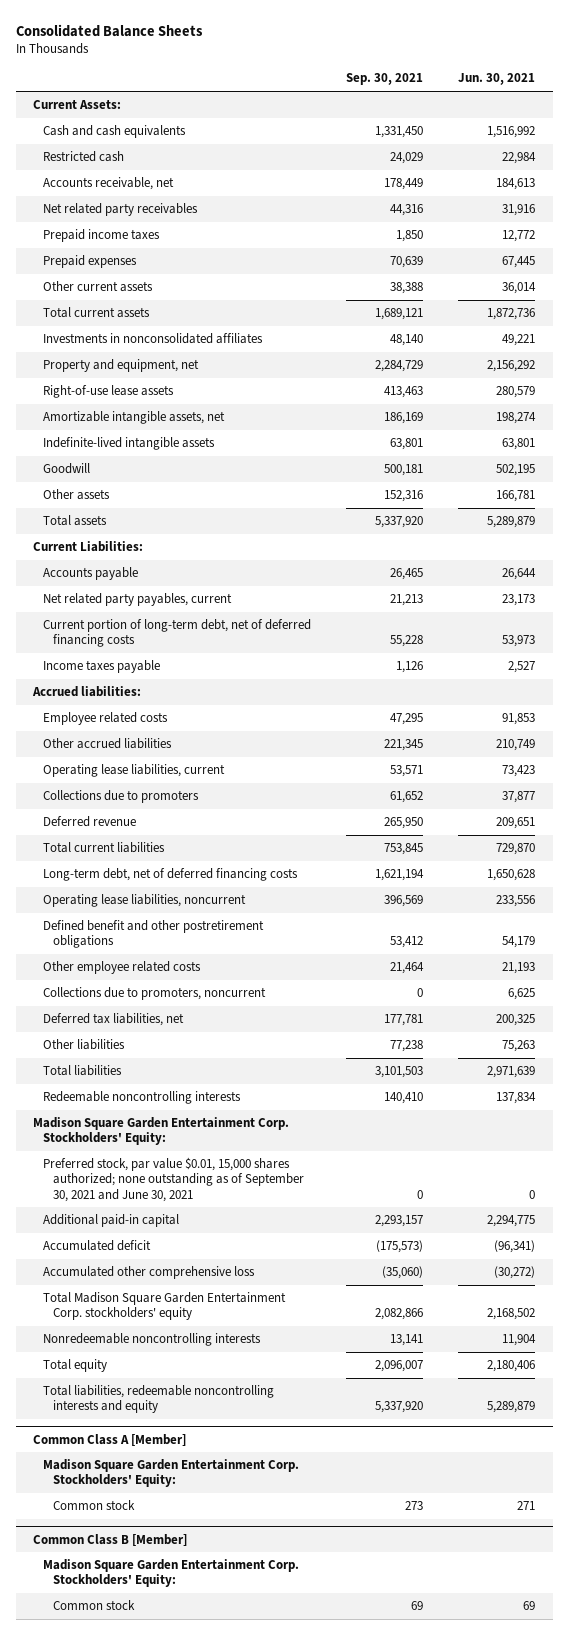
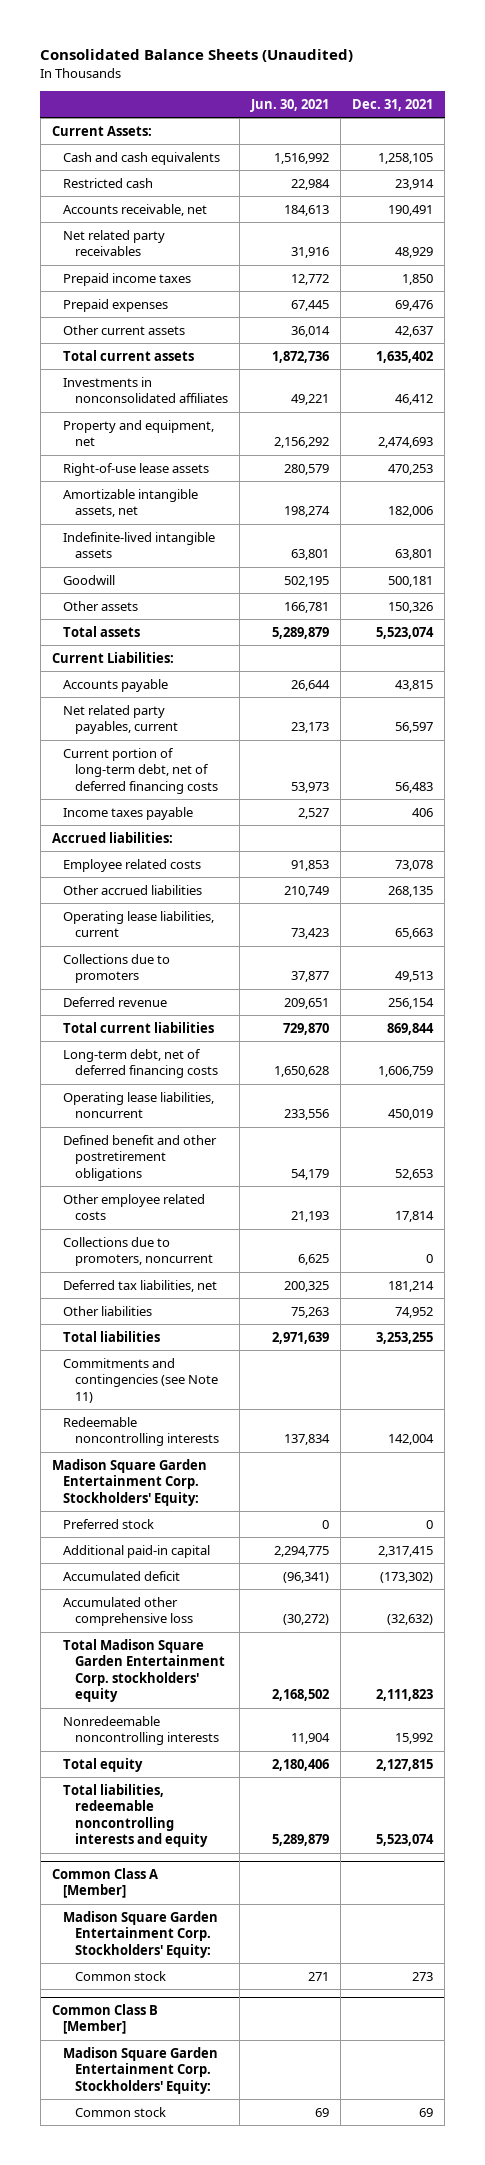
- Consolidated Balance Sheets
+ Consolidated Balance Sheets (Unaudited)
- | Sep. 30, 2021 | Jun. 30, 2021
+ | Jun. 30, 2021 | Dec. 31, 2021
+ Commitments and contingencies (see Note 11)
- Preferred stock, par value $0.01, 15,000 shares authorized; none outstanding as of September 30, 2021 and June 30, 2021 | 0 | 0
+ Preferred stock | 0 | 0

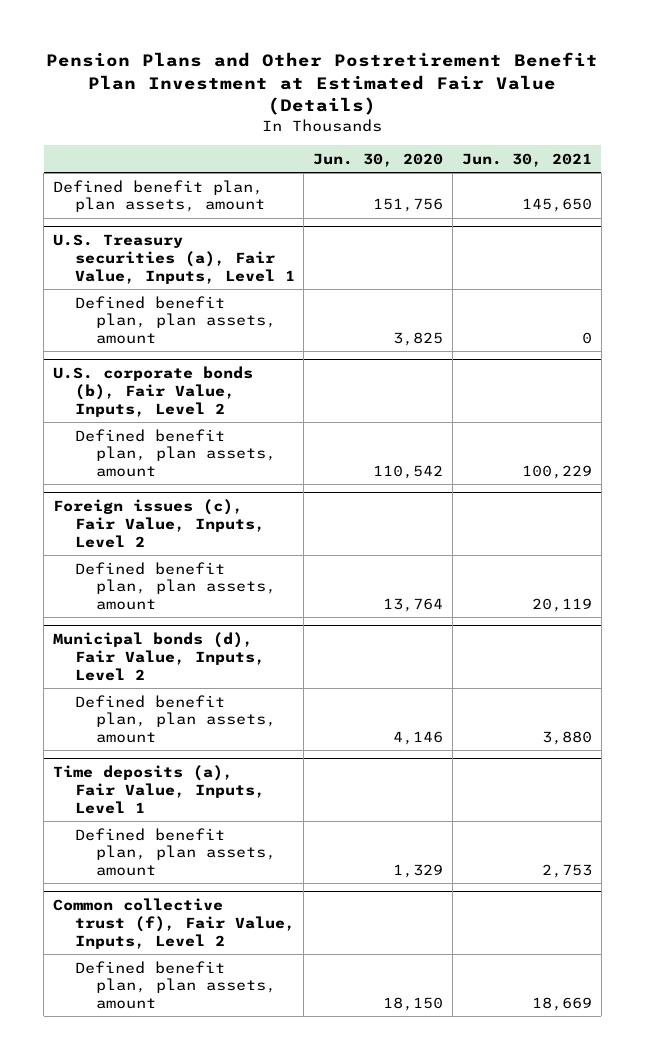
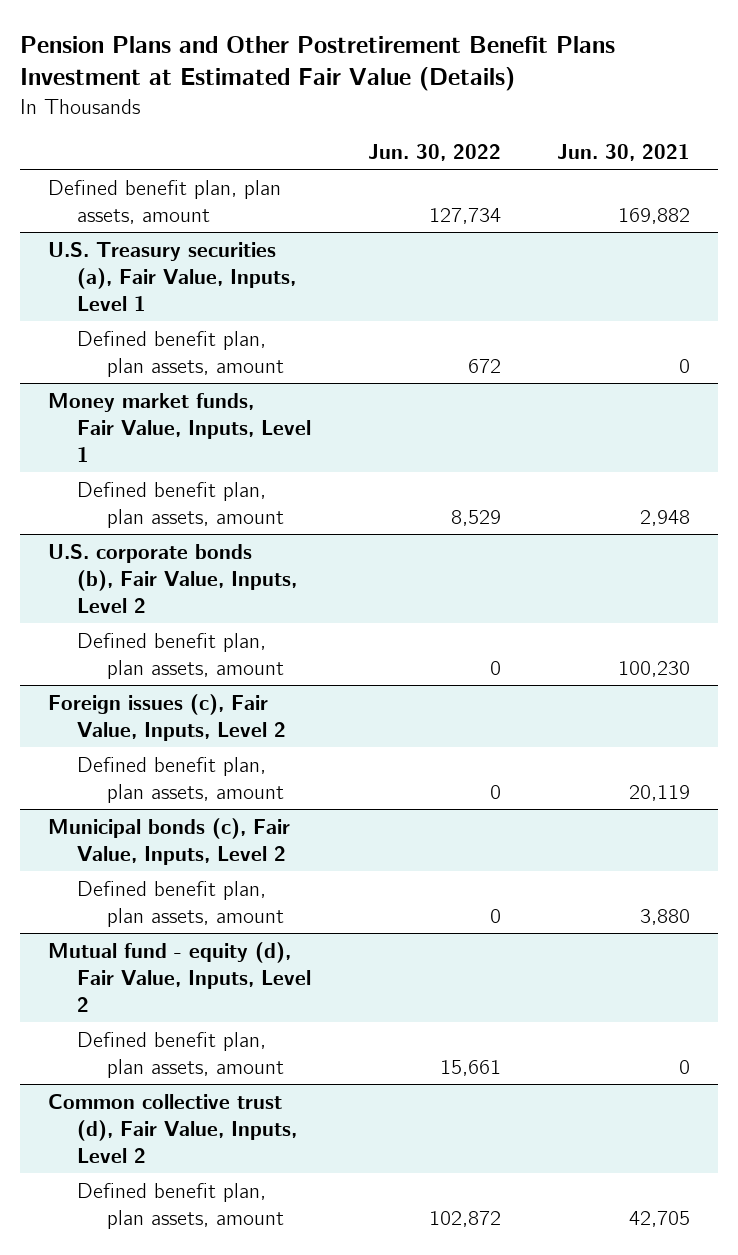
- Pension Plans and Other Postretirement Benefit Plan Investment at Estimated Fair Value (Details)
+ Pension Plans and Other Postretirement Benefit Plans Investment at Estimated Fair Value (Details)
- | Jun. 30, 2020 | Jun. 30, 2021
+ | Jun. 30, 2022 | Jun. 30, 2021
- Defined benefit plan, plan assets, amount | 151,756 | 145,650
+ Defined benefit plan, plan assets, amount | 127,734 | 169,882
+ Money market funds, Fair Value, Inputs, Level 1
+ Defined benefit plan, plan assets, amount | 8,529 | 2,948
@ U.S. corporate bonds (b), Fair Value, Inputs, Level 2
- Defined benefit plan, plan assets, amount | 110,542 | 100,229
+ Defined benefit plan, plan assets, amount | 0 | 100,230
- Municipal bonds (d), Fair Value, Inputs, Level 2
+ Municipal bonds (c), Fair Value, Inputs, Level 2
- Time deposits (a), Fair Value, Inputs, Level 1
- Defined benefit plan, plan assets, amount | 1,329 | 2,753
- Common collective trust (f), Fair Value, Inputs, Level 2
- Defined benefit plan, plan assets, amount | 18,150 | 18,669
+ Mutual fund - equity (d), Fair Value, Inputs, Level 2
+ Defined benefit plan, plan assets, amount | 15,661 | 0
+ Common collective trust (d), Fair Value, Inputs, Level 2
+ Defined benefit plan, plan assets, amount | 102,872 | 42,705

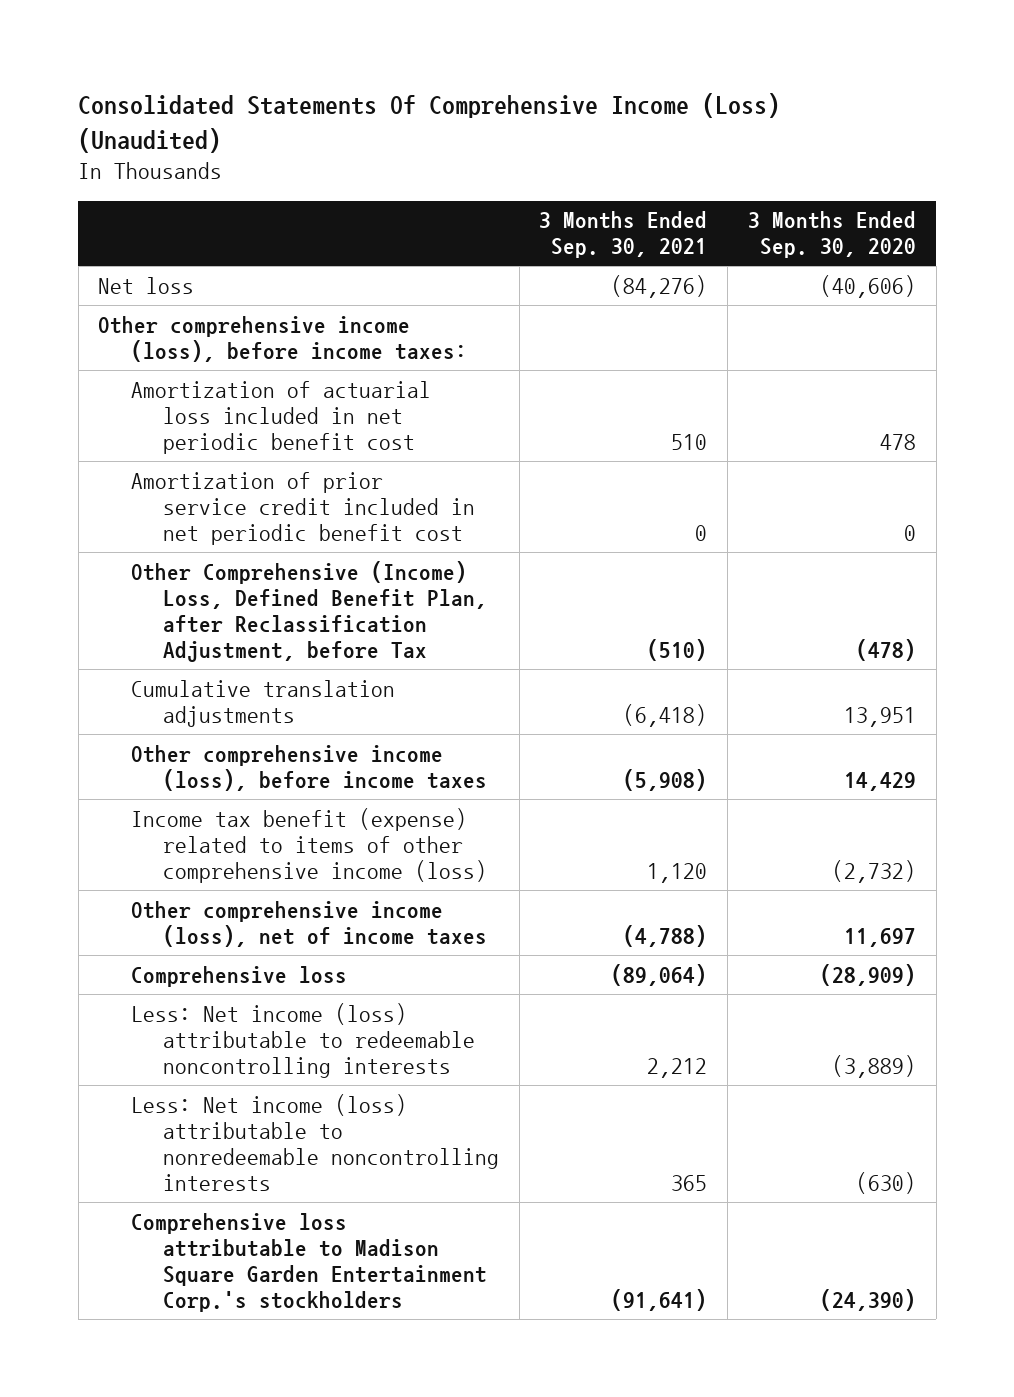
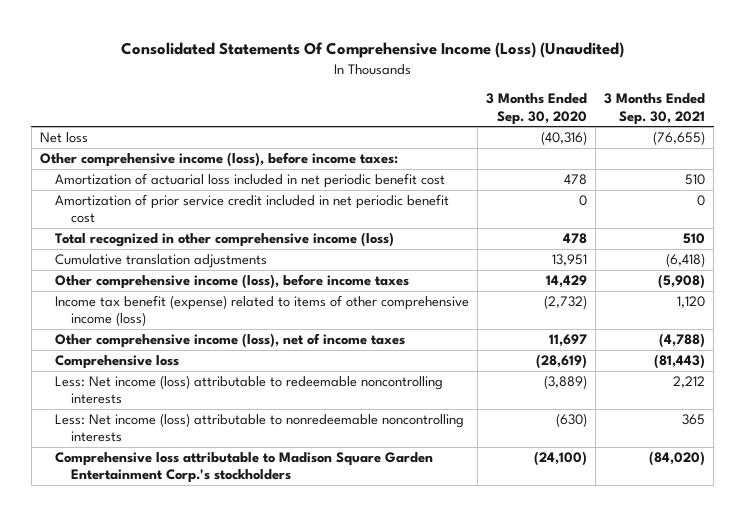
- | 3 Months Ended Sep. 30, 2021 | 3 Months Ended Sep. 30, 2020
+ | 3 Months Ended Sep. 30, 2020 | 3 Months Ended Sep. 30, 2021
- Net loss | (84,276) | (40,606)
+ Net loss | (40,316) | (76,655)
- Other Comprehensive (Income) Loss, Defined Benefit Plan, after Reclassification Adjustment, before Tax | (510) | (478)
+ Total recognized in other comprehensive income (loss) | 478 | 510
- Comprehensive loss | (89,064) | (28,909)
+ Comprehensive loss | (28,619) | (81,443)
- Comprehensive loss attributable to Madison Square Garden Entertainment Corp.'s stockholders | (91,641) | (24,390)
+ Comprehensive loss attributable to Madison Square Garden Entertainment Corp.'s stockholders | (24,100) | (84,020)

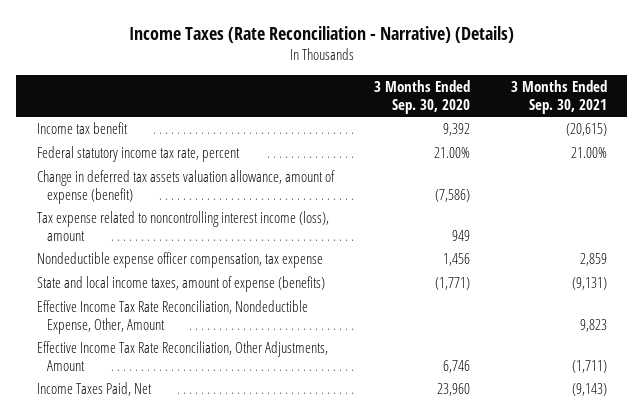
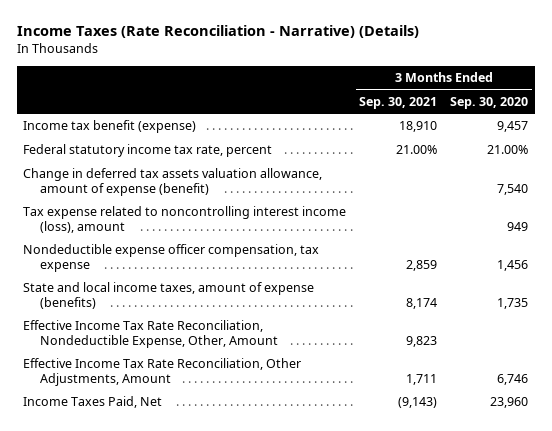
- | 3 Months Ended Sep. 30, 2020 | 3 Months Ended Sep. 30, 2021
+ | 3 Months Ended Sep. 30, 2021 | 3 Months Ended Sep. 30, 2020
- Income tax benefit | 9,392 | (20,615)
+ Income tax benefit (expense) | 18,910 | 9,457
- Change in deferred tax assets valuation allowance, amount of expense (benefit) | (7,586) |
+ Change in deferred tax assets valuation allowance, amount of expense (benefit) | | 7,540
- State and local income taxes, amount of expense (benefits) | (1,771) | (9,131)
+ State and local income taxes, amount of expense (benefits) | 8,174 | 1,735
- Effective Income Tax Rate Reconciliation, Other Adjustments, Amount | 6,746 | (1,711)
+ Effective Income Tax Rate Reconciliation, Other Adjustments, Amount | 1,711 | 6,746

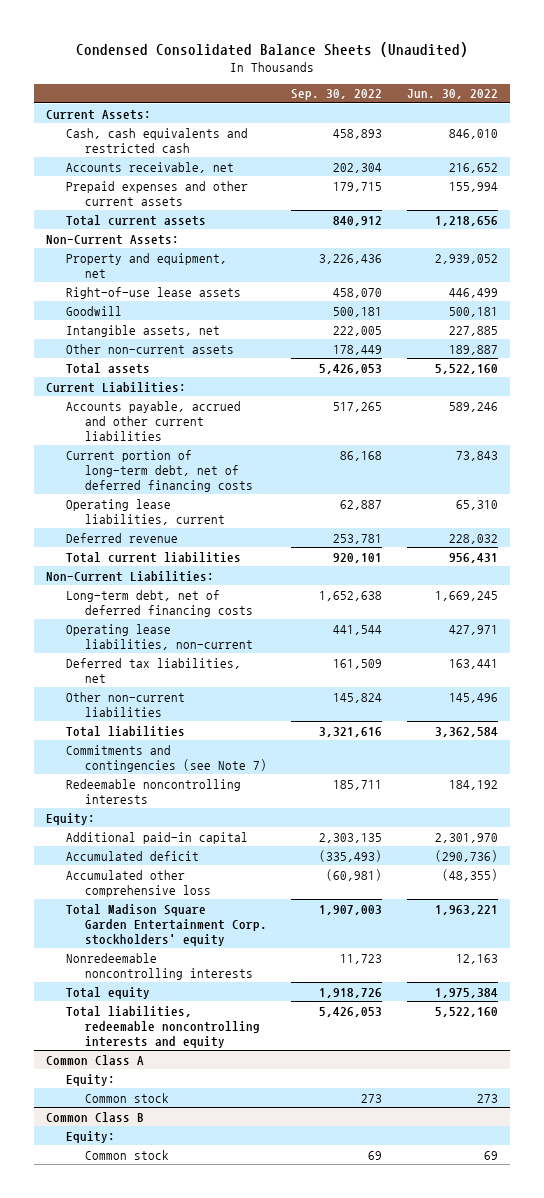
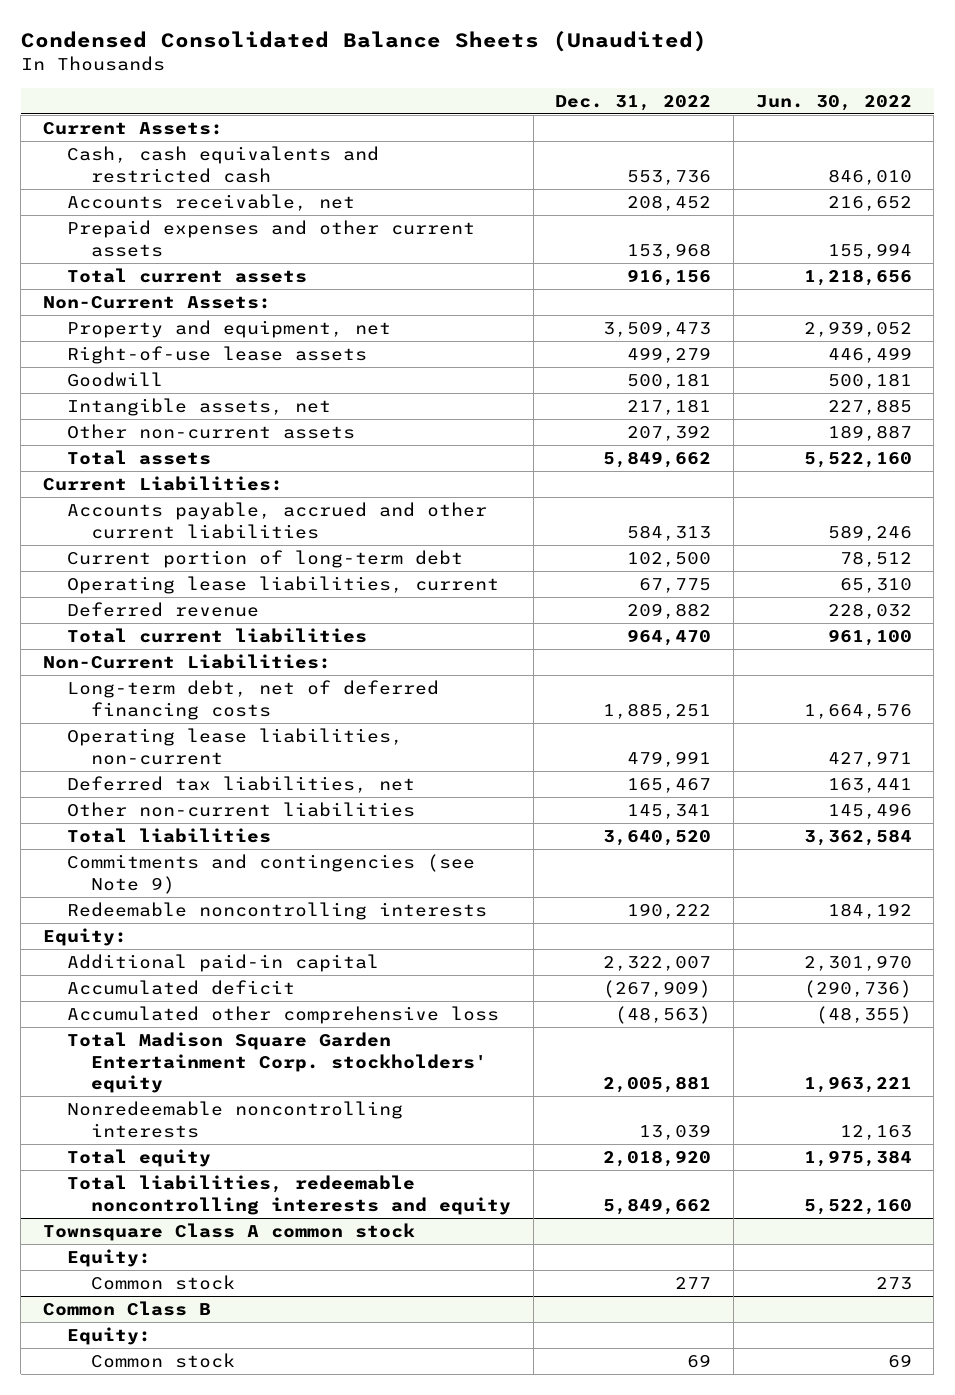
- | Sep. 30, 2022 | Jun. 30, 2022
+ | Dec. 31, 2022 | Jun. 30, 2022
- Current portion of long-term debt, net of deferred financing costs | 86,168 | 73,843
+ Current portion of long-term debt | 102,500 | 78,512
- Total current liabilities | 920,101 | 956,431
+ Total current liabilities | 964,470 | 961,100
- Long-term debt, net of deferred financing costs | 1,652,638 | 1,669,245
+ Long-term debt, net of deferred financing costs | 1,885,251 | 1,664,576
- Commitments and contingencies (see Note 7)
+ Commitments and contingencies (see Note 9)
- Common Class A
+ Townsquare Class A common stock

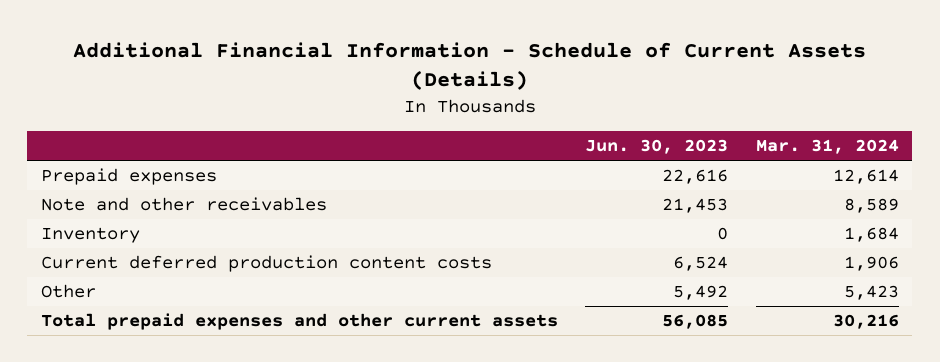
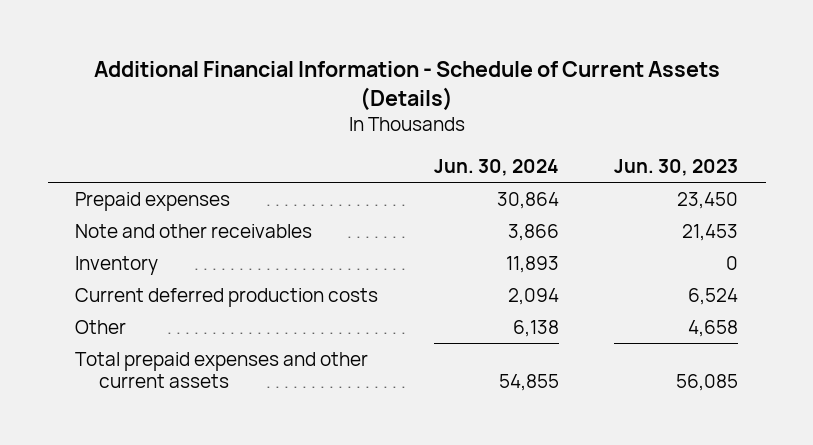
- | Jun. 30, 2023 | Mar. 31, 2024
+ | Jun. 30, 2024 | Jun. 30, 2023
- Prepaid expenses | 22,616 | 12,614
+ Prepaid expenses | 30,864 | 23,450
- Current deferred production content costs | 6,524 | 1,906
- Other | 5,492 | 5,423
+ Current deferred production costs | 2,094 | 6,524
+ Other | 6,138 | 4,658

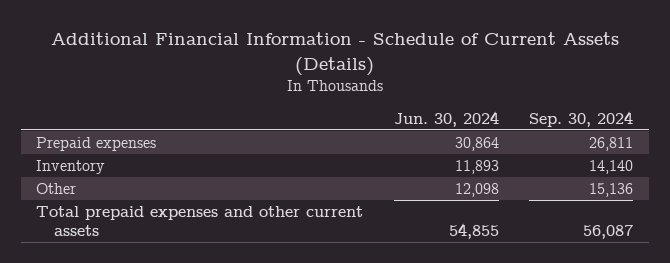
- | Jun. 30, 2024 | Jun. 30, 2023
+ | Jun. 30, 2024 | Sep. 30, 2024
- Note and other receivables | 3,866 | 21,453
- Current deferred production costs | 2,094 | 6,524
- Other | 6,138 | 4,658
+ Other | 12,098 | 15,136

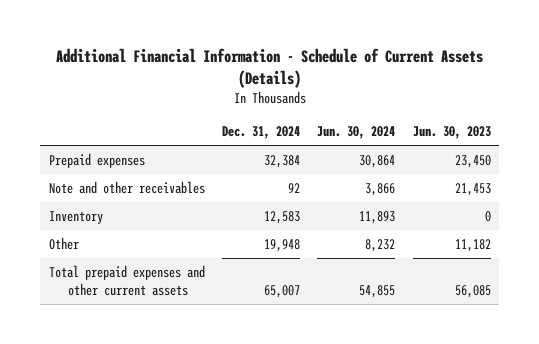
- | Jun. 30, 2024 | Sep. 30, 2024
+ | Dec. 31, 2024 | Jun. 30, 2024 | Jun. 30, 2023
+ Note and other receivables | 92 | 3,866 | 21,453
- Other | 12,098 | 15,136
+ Other | 19,948 | 8,232 | 11,182

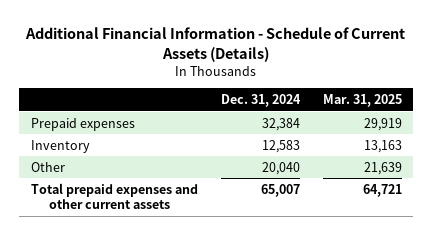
- | Dec. 31, 2024 | Jun. 30, 2024 | Jun. 30, 2023
+ | Dec. 31, 2024 | Mar. 31, 2025
- Note and other receivables | 92 | 3,866 | 21,453
- Other | 19,948 | 8,232 | 11,182
+ Other | 20,040 | 21,639

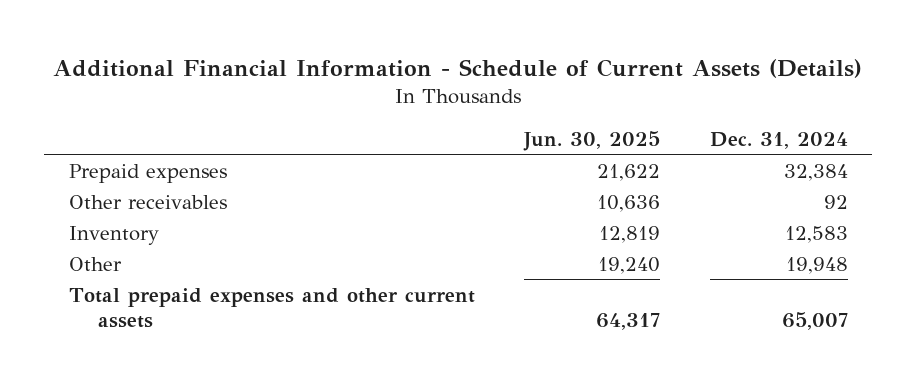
- | Dec. 31, 2024 | Mar. 31, 2025
+ | Jun. 30, 2025 | Dec. 31, 2024
+ Other receivables | 10,636 | 92
- Other | 20,040 | 21,639
+ Other | 19,240 | 19,948

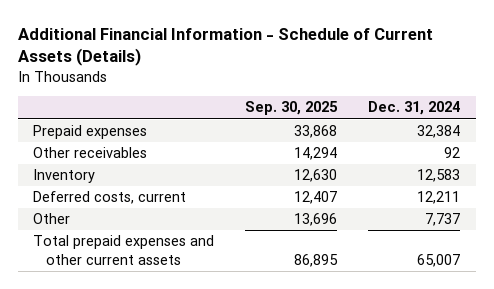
- | Jun. 30, 2025 | Dec. 31, 2024
+ | Sep. 30, 2025 | Dec. 31, 2024
- Other | 19,240 | 19,948
+ Deferred costs, current | 12,407 | 12,211
+ Other | 13,696 | 7,737

